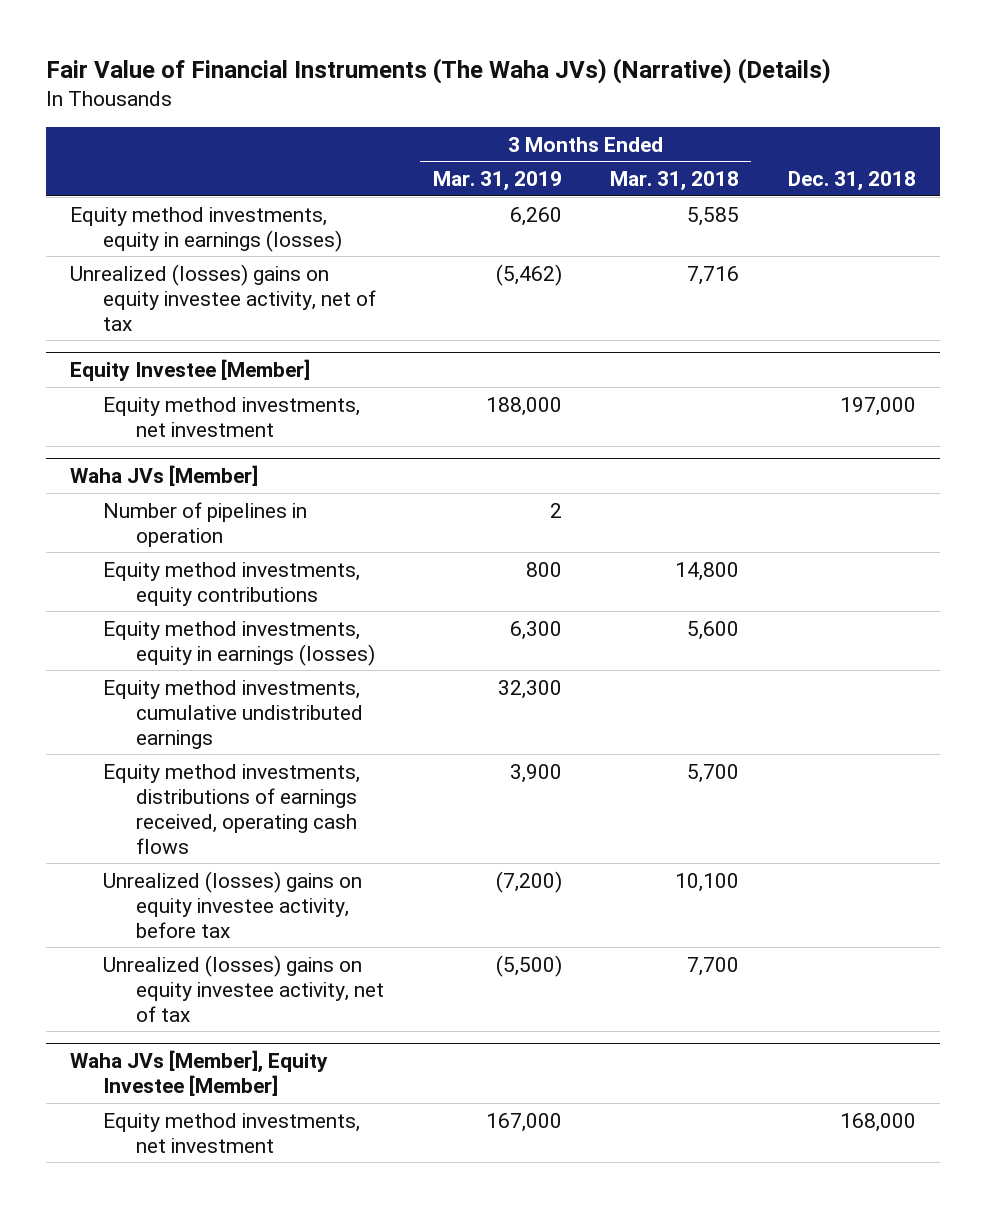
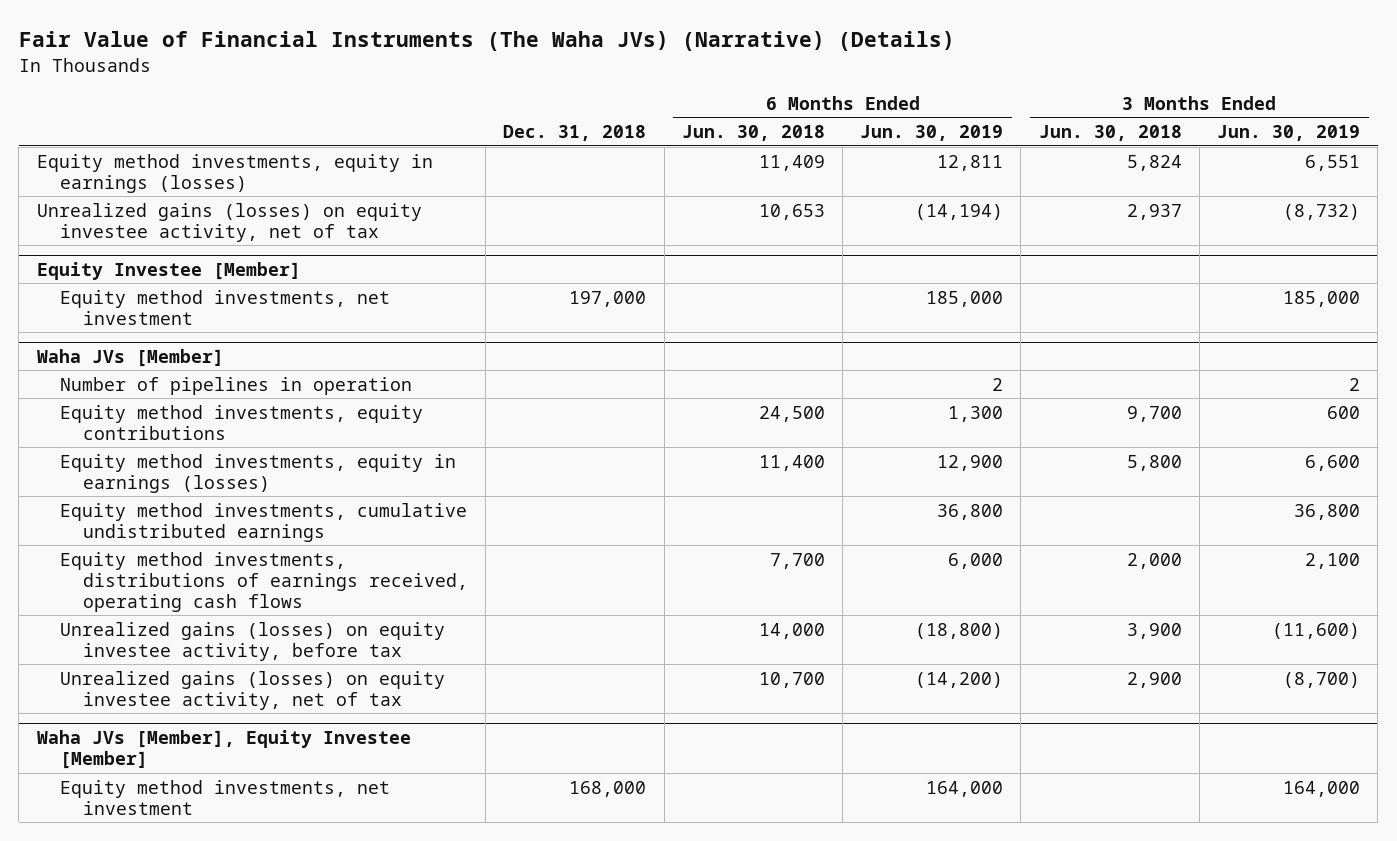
- | 3 Months Ended Mar. 31, 2019 | 3 Months Ended Mar. 31, 2018 | Dec. 31, 2018
+ | Dec. 31, 2018 | 6 Months Ended Jun. 30, 2018 | 6 Months Ended Jun. 30, 2019 | 3 Months Ended Jun. 30, 2018 | 3 Months Ended Jun. 30, 2019
- Unrealized (losses) gains on equity investee activity, net of tax | (5,462) | 7,716 |
+ Unrealized gains (losses) on equity investee activity, net of tax | | 10,653 | (14,194) | 2,937 | (8,732)
@ Waha JVs [Member]
- Unrealized (losses) gains on equity investee activity, before tax | (7,200) | 10,100 |
- Unrealized (losses) gains on equity investee activity, net of tax | (5,500) | 7,700 |
+ Unrealized gains (losses) on equity investee activity, before tax | | 14,000 | (18,800) | 3,900 | (11,600)
+ Unrealized gains (losses) on equity investee activity, net of tax | | 10,700 | (14,200) | 2,900 | (8,700)

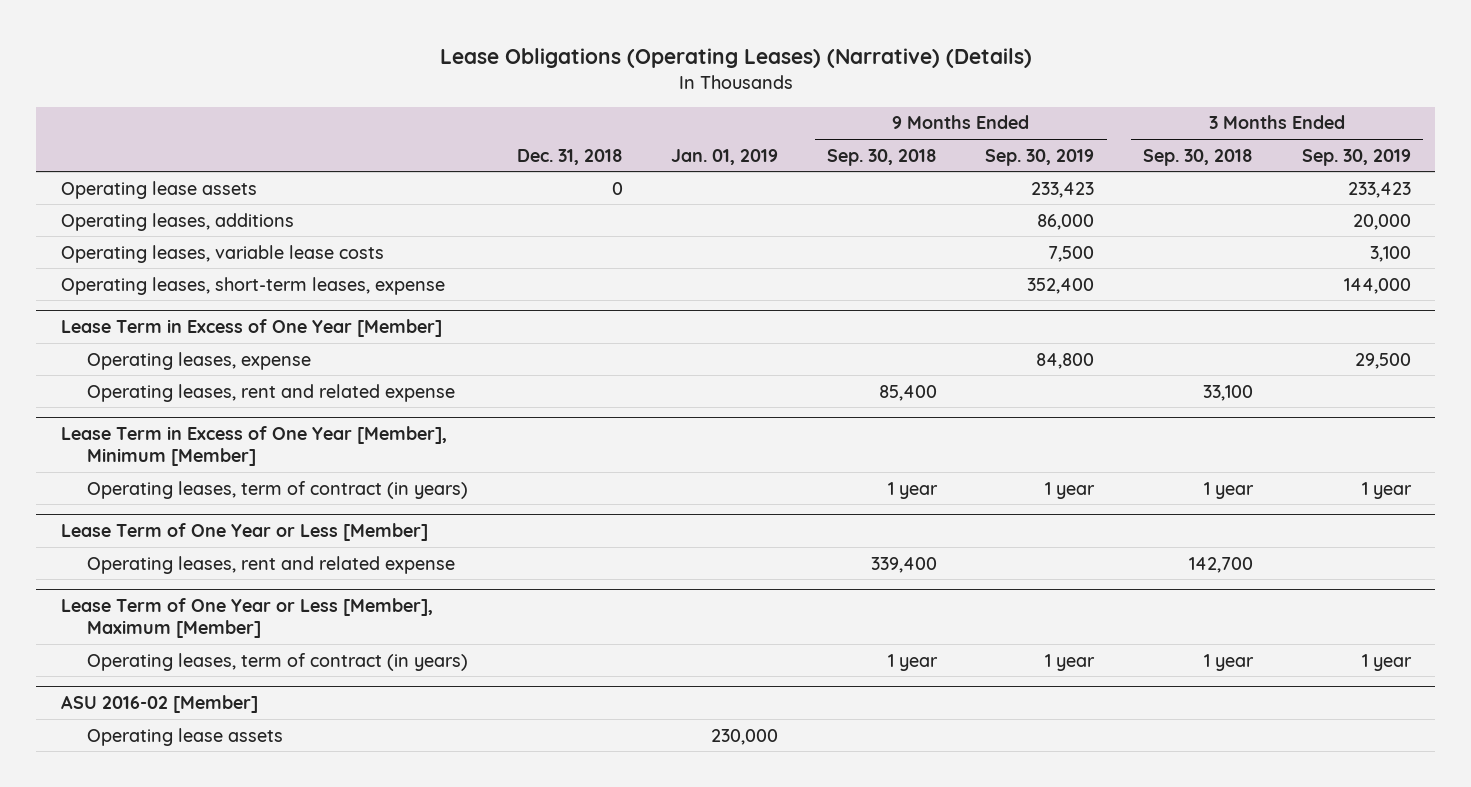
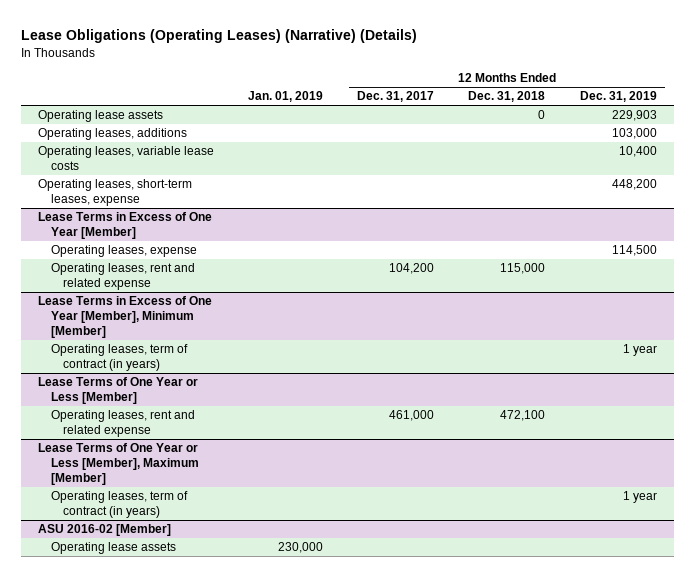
- | Dec. 31, 2018 | Jan. 01, 2019 | 9 Months Ended Sep. 30, 2018 | 9 Months Ended Sep. 30, 2019 | 3 Months Ended Sep. 30, 2018 | 3 Months Ended Sep. 30, 2019
+ | Jan. 01, 2019 | 12 Months Ended Dec. 31, 2017 | 12 Months Ended Dec. 31, 2018 | 12 Months Ended Dec. 31, 2019
- Lease Term in Excess of One Year [Member]
+ Lease Terms in Excess of One Year [Member]
- Lease Term in Excess of One Year [Member], Minimum [Member]
+ Lease Terms in Excess of One Year [Member], Minimum [Member]
- Lease Term of One Year or Less [Member]
+ Lease Terms of One Year or Less [Member]
- Lease Term of One Year or Less [Member], Maximum [Member]
+ Lease Terms of One Year or Less [Member], Maximum [Member]

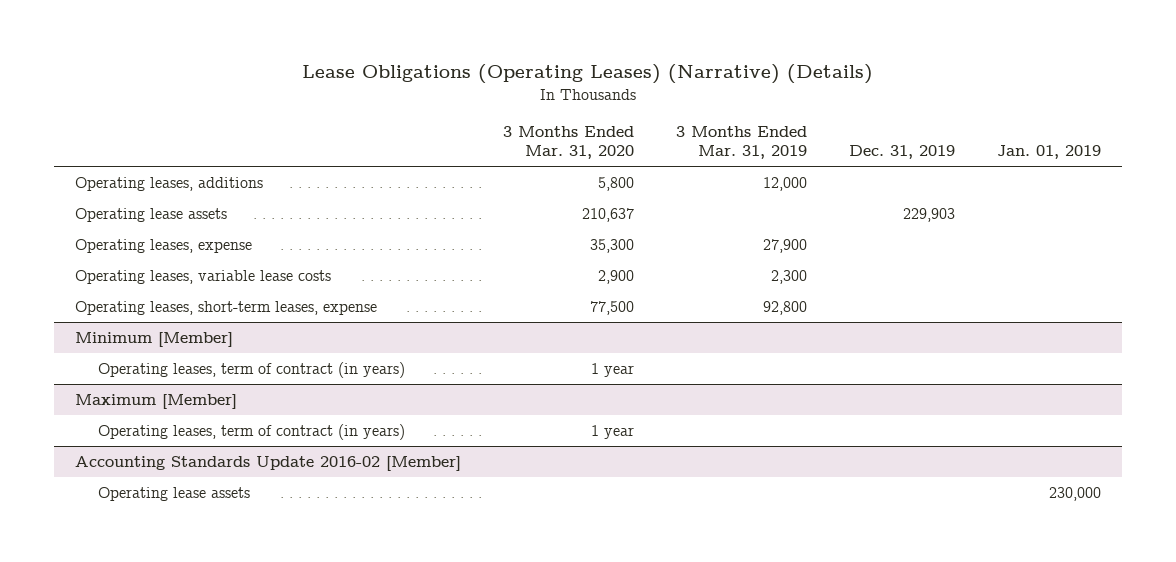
- | Jan. 01, 2019 | 12 Months Ended Dec. 31, 2017 | 12 Months Ended Dec. 31, 2018 | 12 Months Ended Dec. 31, 2019
+ | 3 Months Ended Mar. 31, 2020 | 3 Months Ended Mar. 31, 2019 | Dec. 31, 2019 | Jan. 01, 2019
moved down: Operating lease assets | 210,637 | | 229,903 |
+ Operating leases, expense | 35,300 | 27,900 | |
- Lease Terms in Excess of One Year [Member]
- Operating leases, expense | | | | 114,500
- Operating leases, rent and related expense | | 104,200 | 115,000 |
- Lease Terms in Excess of One Year [Member], Minimum [Member]
+ Minimum [Member]
- Lease Terms of One Year or Less [Member]
- Operating leases, rent and related expense | | 461,000 | 472,100 |
- Lease Terms of One Year or Less [Member], Maximum [Member]
+ Maximum [Member]
- ASU 2016-02 [Member]
+ Accounting Standards Update 2016-02 [Member]

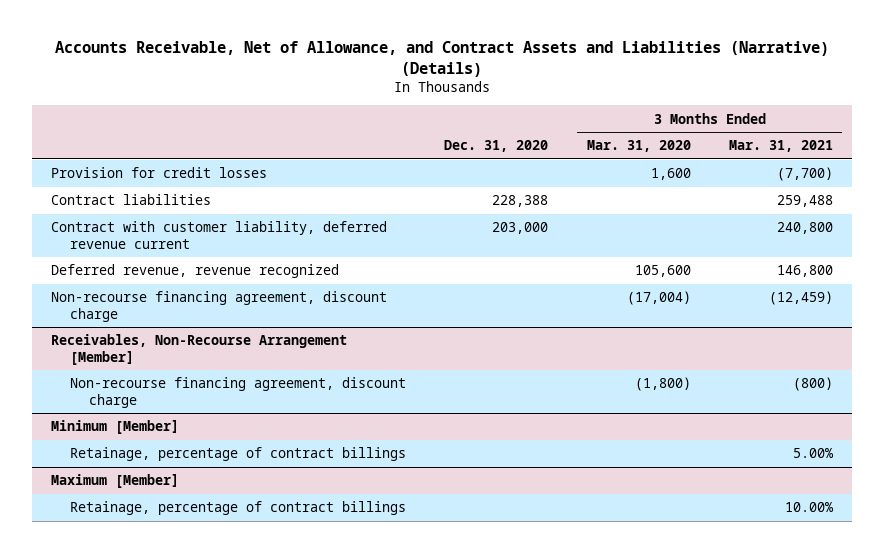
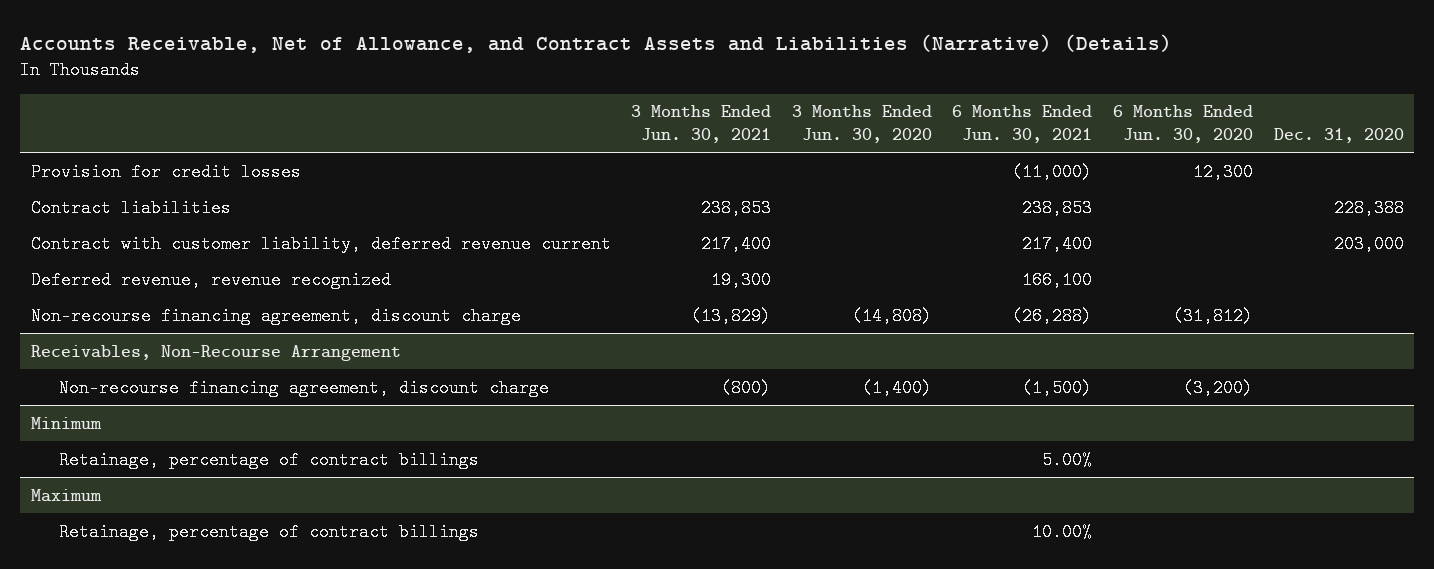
- | Dec. 31, 2020 | 3 Months Ended Mar. 31, 2020 | 3 Months Ended Mar. 31, 2021
+ | 3 Months Ended Jun. 30, 2021 | 3 Months Ended Jun. 30, 2020 | 6 Months Ended Jun. 30, 2021 | 6 Months Ended Jun. 30, 2020 | Dec. 31, 2020
- Receivables, Non-Recourse Arrangement [Member]
+ Receivables, Non-Recourse Arrangement
- Minimum [Member]
+ Minimum
- Maximum [Member]
+ Maximum

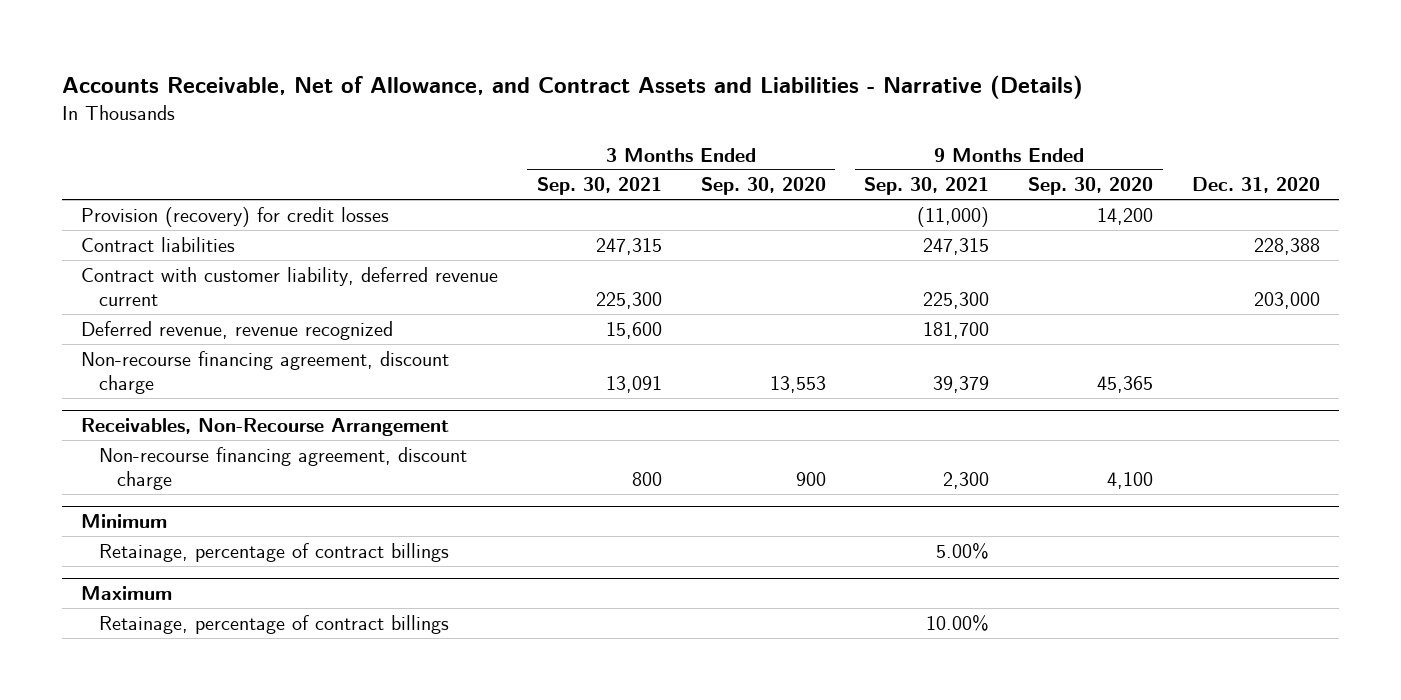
- Accounts Receivable, Net of Allowance, and Contract Assets and Liabilities (Narrative) (Details)
+ Accounts Receivable, Net of Allowance, and Contract Assets and Liabilities - Narrative (Details)
- | 3 Months Ended Jun. 30, 2021 | 3 Months Ended Jun. 30, 2020 | 6 Months Ended Jun. 30, 2021 | 6 Months Ended Jun. 30, 2020 | Dec. 31, 2020
+ | 3 Months Ended Sep. 30, 2021 | 3 Months Ended Sep. 30, 2020 | 9 Months Ended Sep. 30, 2021 | 9 Months Ended Sep. 30, 2020 | Dec. 31, 2020
- Provision for credit losses | | | (11,000) | 12,300 |
+ Provision (recovery) for credit losses | | | (11,000) | 14,200 |

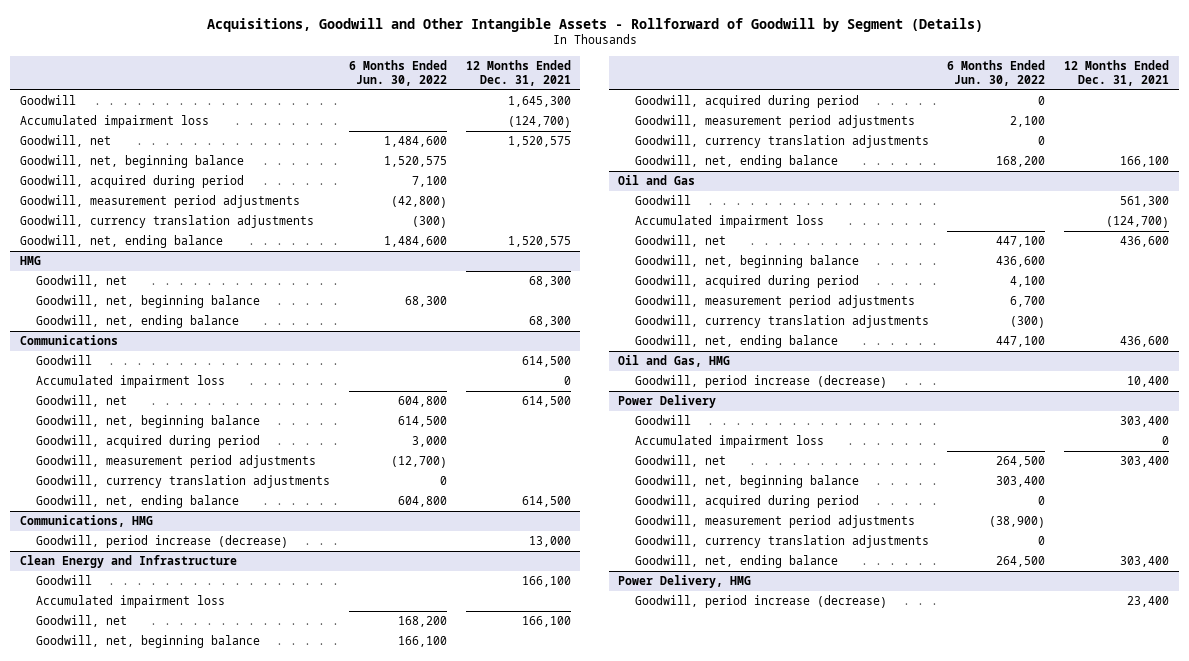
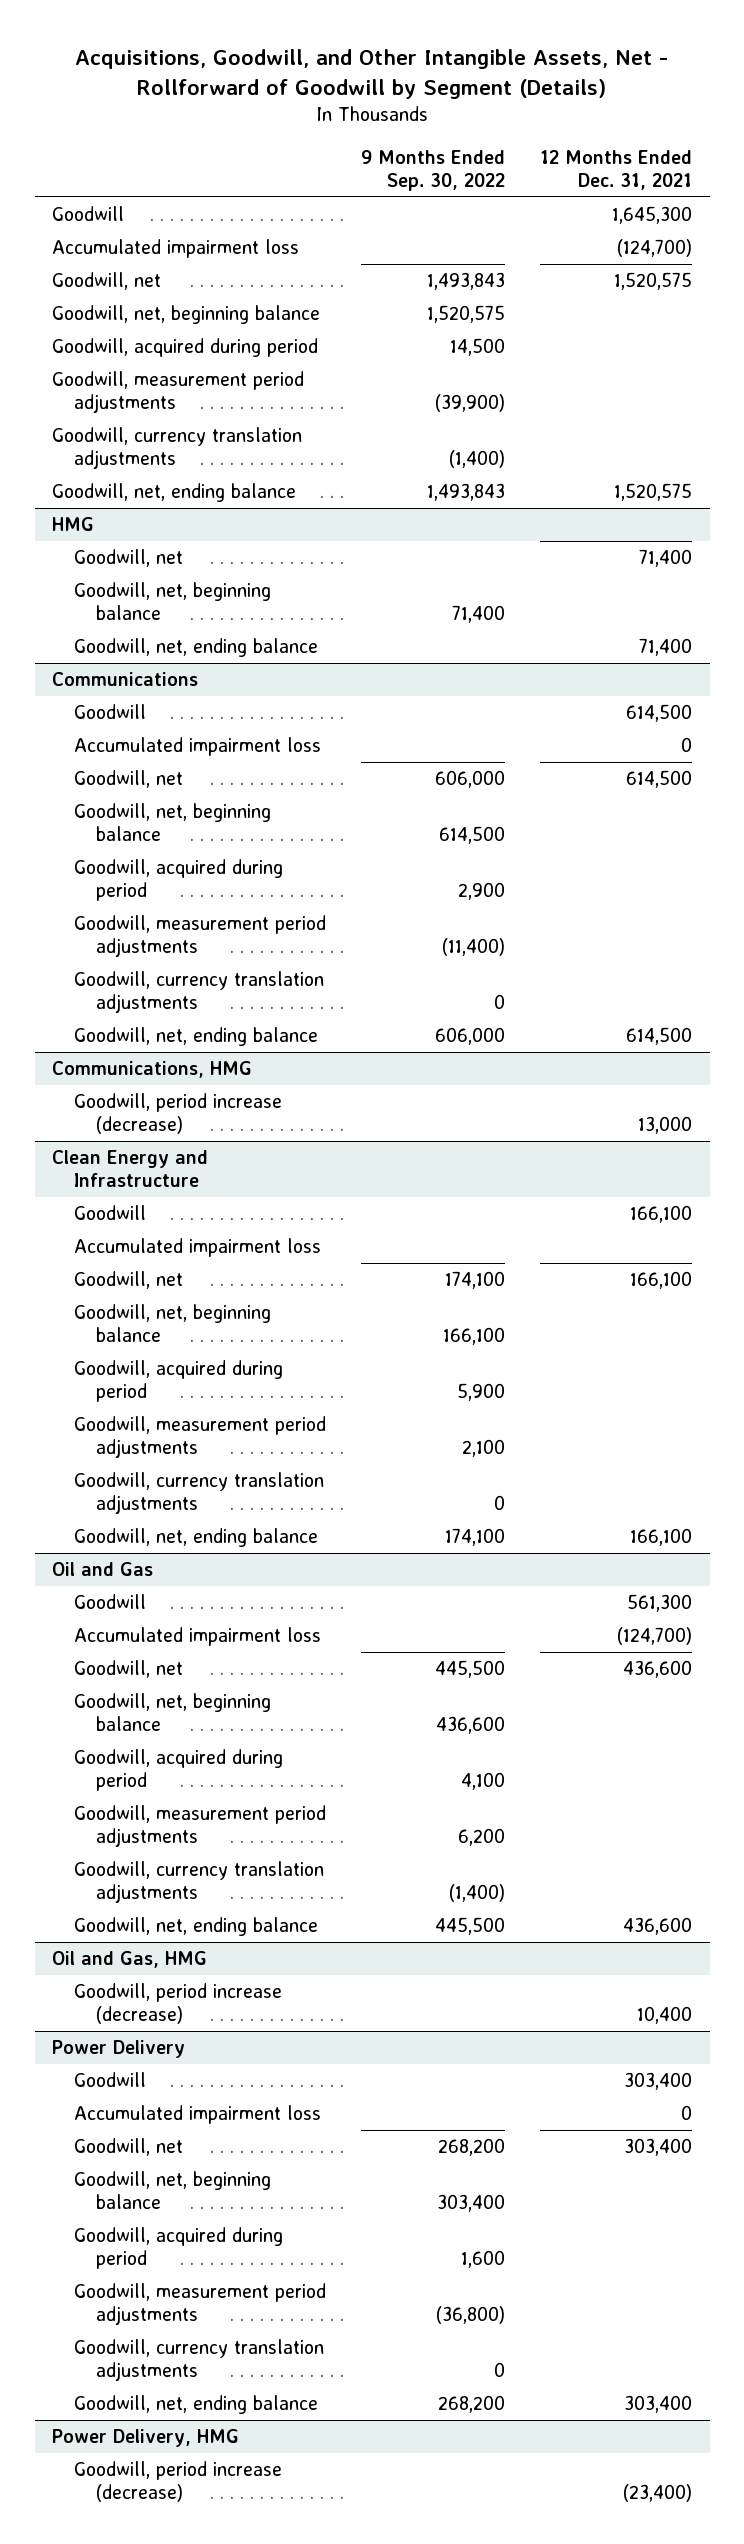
- Acquisitions, Goodwill and Other Intangible Assets - Rollforward of Goodwill by Segment (Details)
+ Acquisitions, Goodwill, and Other Intangible Assets, Net - Rollforward of Goodwill by Segment (Details)
- | 6 Months Ended Jun. 30, 2022 | 12 Months Ended Dec. 31, 2021
+ | 9 Months Ended Sep. 30, 2022 | 12 Months Ended Dec. 31, 2021
@ HMG
- Goodwill, net | | 68,300
+ Goodwill, net | | 71,400
- Goodwill, net, ending balance | | 68,300
+ Goodwill, net, ending balance | | 71,400
@ Power Delivery, HMG
- Goodwill, period increase (decrease) | | 23,400
+ Goodwill, period increase (decrease) | | (23,400)

